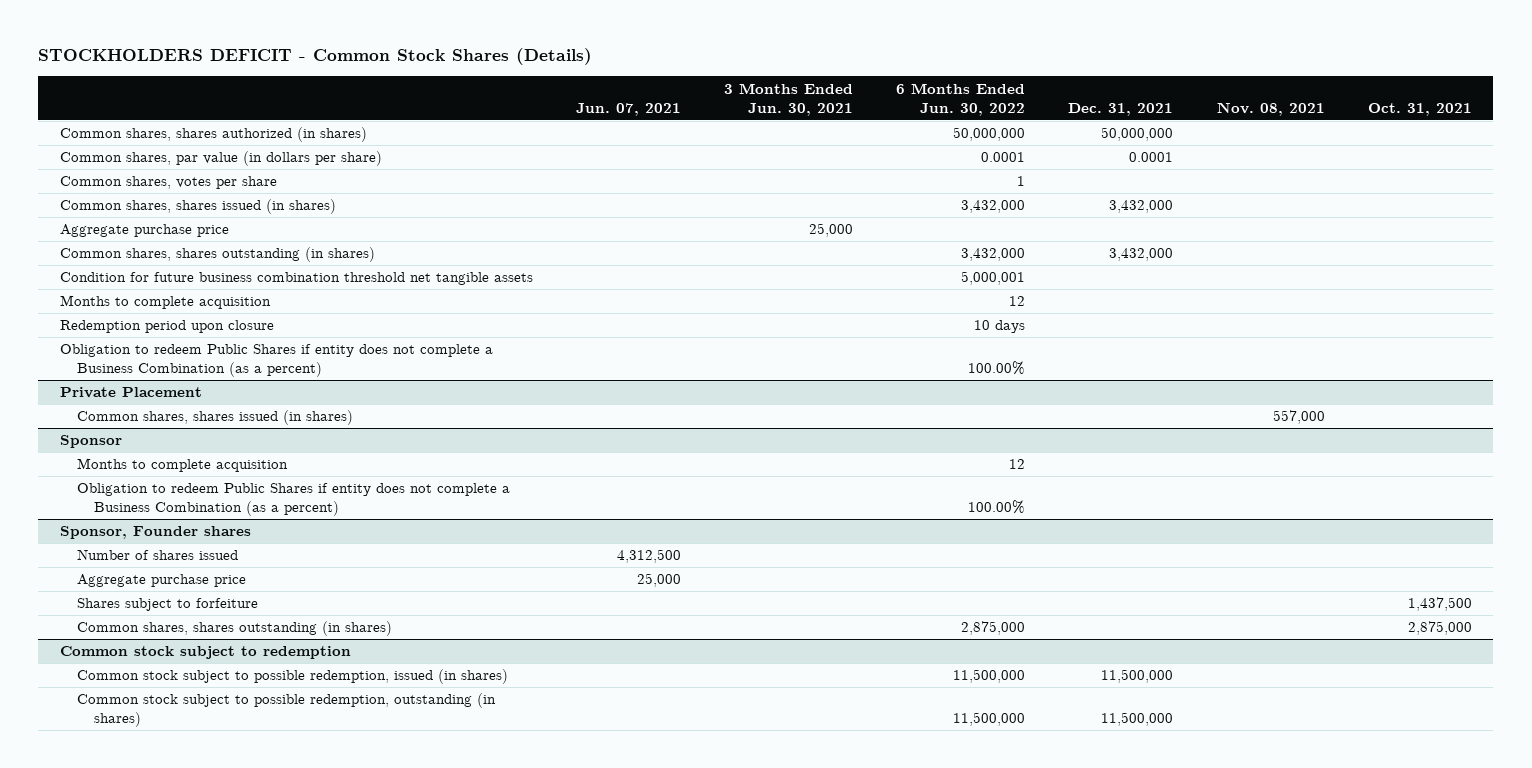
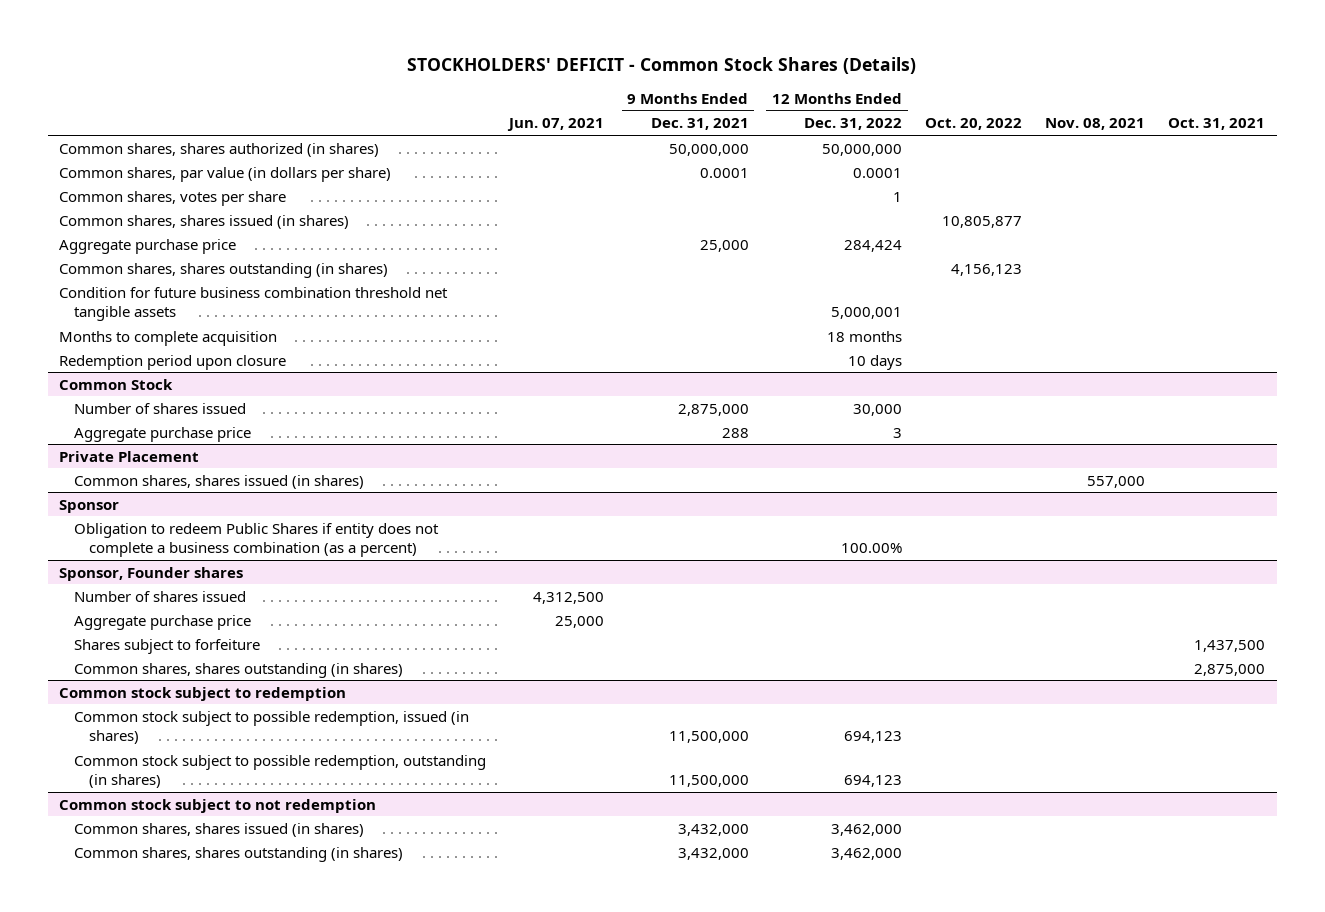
- STOCKHOLDERS DEFICIT - Common Stock Shares (Details)
+ STOCKHOLDERS' DEFICIT - Common Stock Shares (Details)
- | Jun. 07, 2021 | 3 Months Ended Jun. 30, 2021 | 6 Months Ended Jun. 30, 2022 | Dec. 31, 2021 | Nov. 08, 2021 | Oct. 31, 2021
+ | Jun. 07, 2021 | 9 Months Ended Dec. 31, 2021 | 12 Months Ended Dec. 31, 2022 | Oct. 20, 2022 | Nov. 08, 2021 | Oct. 31, 2021
- Obligation to redeem Public Shares if entity does not complete a Business Combination (as a percent) | | | 100.00% | | |
+ Common Stock
+ Number of shares issued | | 2,875,000 | 30,000 | | |
+ Aggregate purchase price | | 288 | 3 | | |
@ Sponsor
- Months to complete acquisition | | | 12 | | |
- Obligation to redeem Public Shares if entity does not complete a Business Combination (as a percent) | | | 100.00% | | |
+ Obligation to redeem Public Shares if entity does not complete a business combination (as a percent) | | | 100.00% | | |
+ Common stock subject to not redemption
+ Common shares, shares issued (in shares) | | 3,432,000 | 3,462,000 | | |
+ Common shares, shares outstanding (in shares) | | 3,432,000 | 3,462,000 | | |

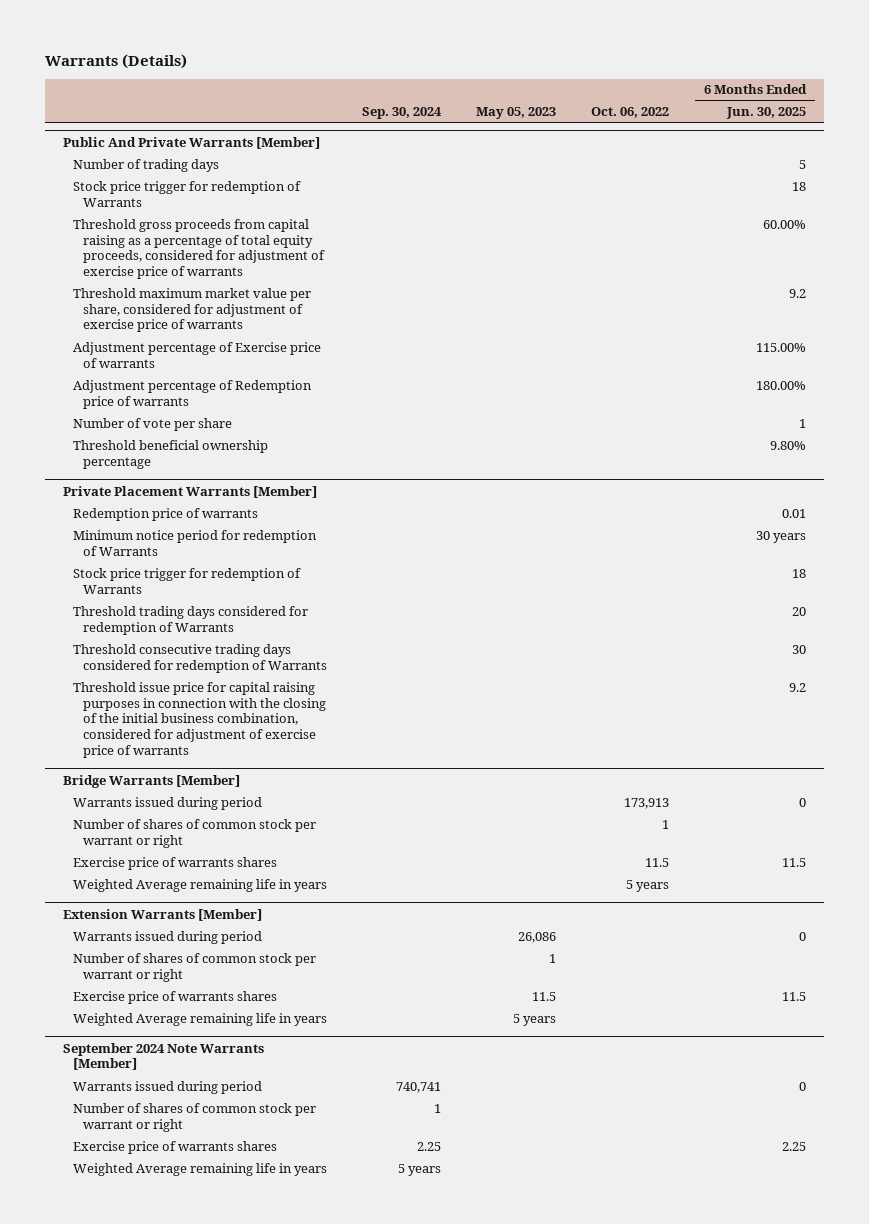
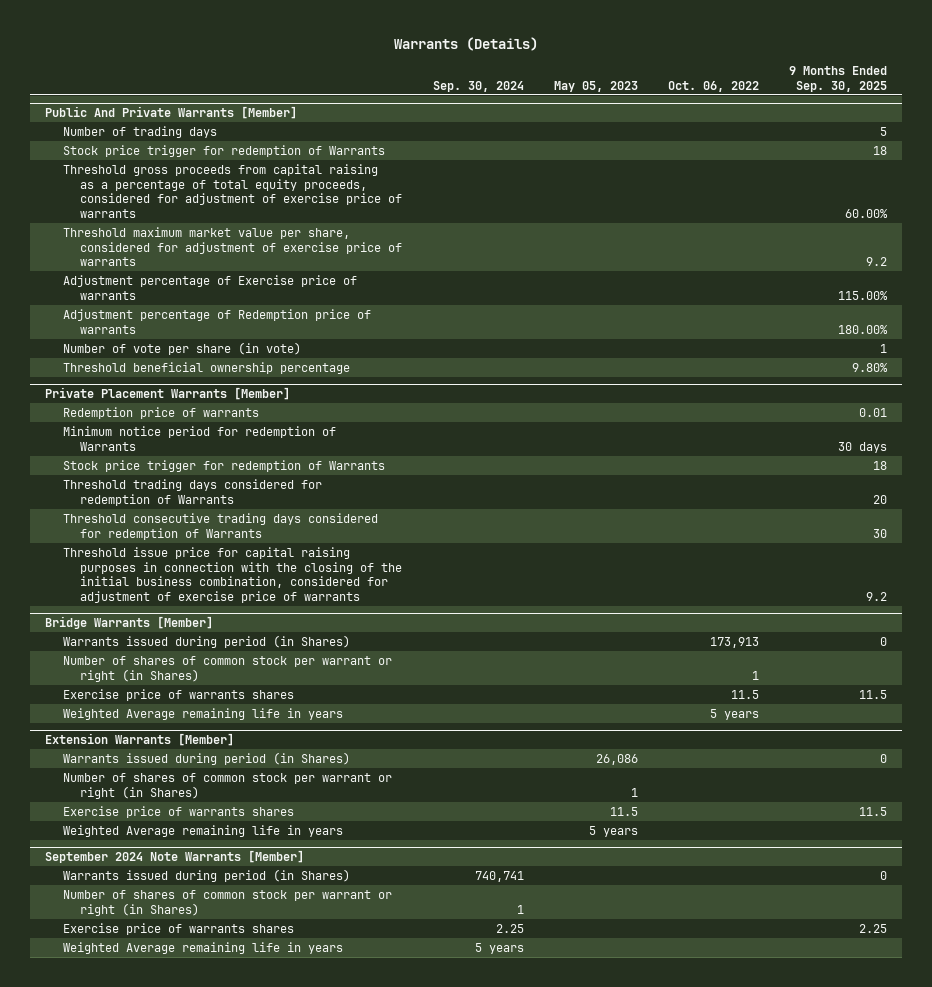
- | Sep. 30, 2024 | May 05, 2023 | Oct. 06, 2022 | 6 Months Ended Jun. 30, 2025
+ | Sep. 30, 2024 | May 05, 2023 | Oct. 06, 2022 | 9 Months Ended Sep. 30, 2025
@ Public And Private Warrants [Member]
- Number of vote per share | | | | 1
+ Number of vote per share (in vote) | | | | 1
@ Bridge Warrants [Member]
- Warrants issued during period | | | 173,913 | 0
- Number of shares of common stock per warrant or right | | | 1 |
+ Warrants issued during period (in Shares) | | | 173,913 | 0
+ Number of shares of common stock per warrant or right (in Shares) | | | 1 |
@ Extension Warrants [Member]
- Warrants issued during period | | 26,086 | | 0
- Number of shares of common stock per warrant or right | | 1 | |
+ Warrants issued during period (in Shares) | | 26,086 | | 0
+ Number of shares of common stock per warrant or right (in Shares) | | 1 | |
@ September 2024 Note Warrants [Member]
- Warrants issued during period | 740,741 | | | 0
- Number of shares of common stock per warrant or right | 1 | | |
+ Warrants issued during period (in Shares) | 740,741 | | | 0
+ Number of shares of common stock per warrant or right (in Shares) | 1 | | |

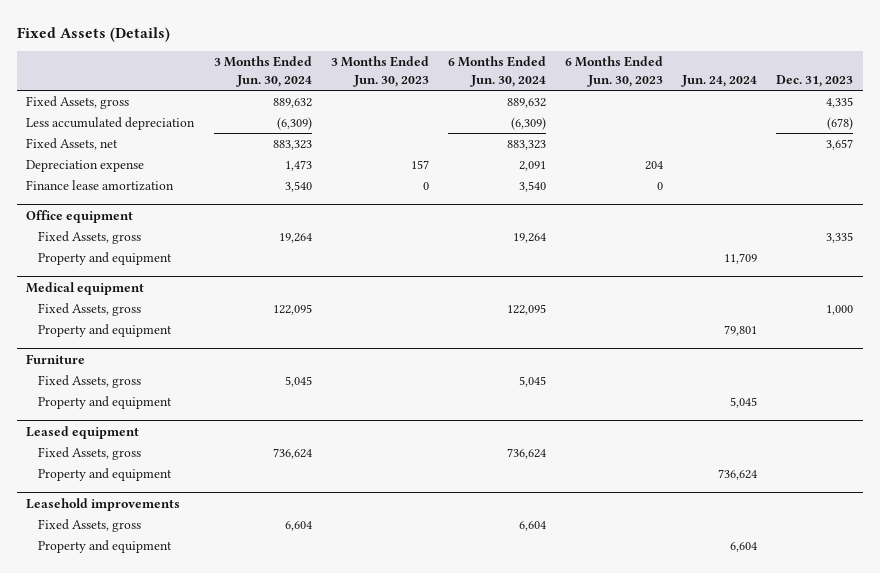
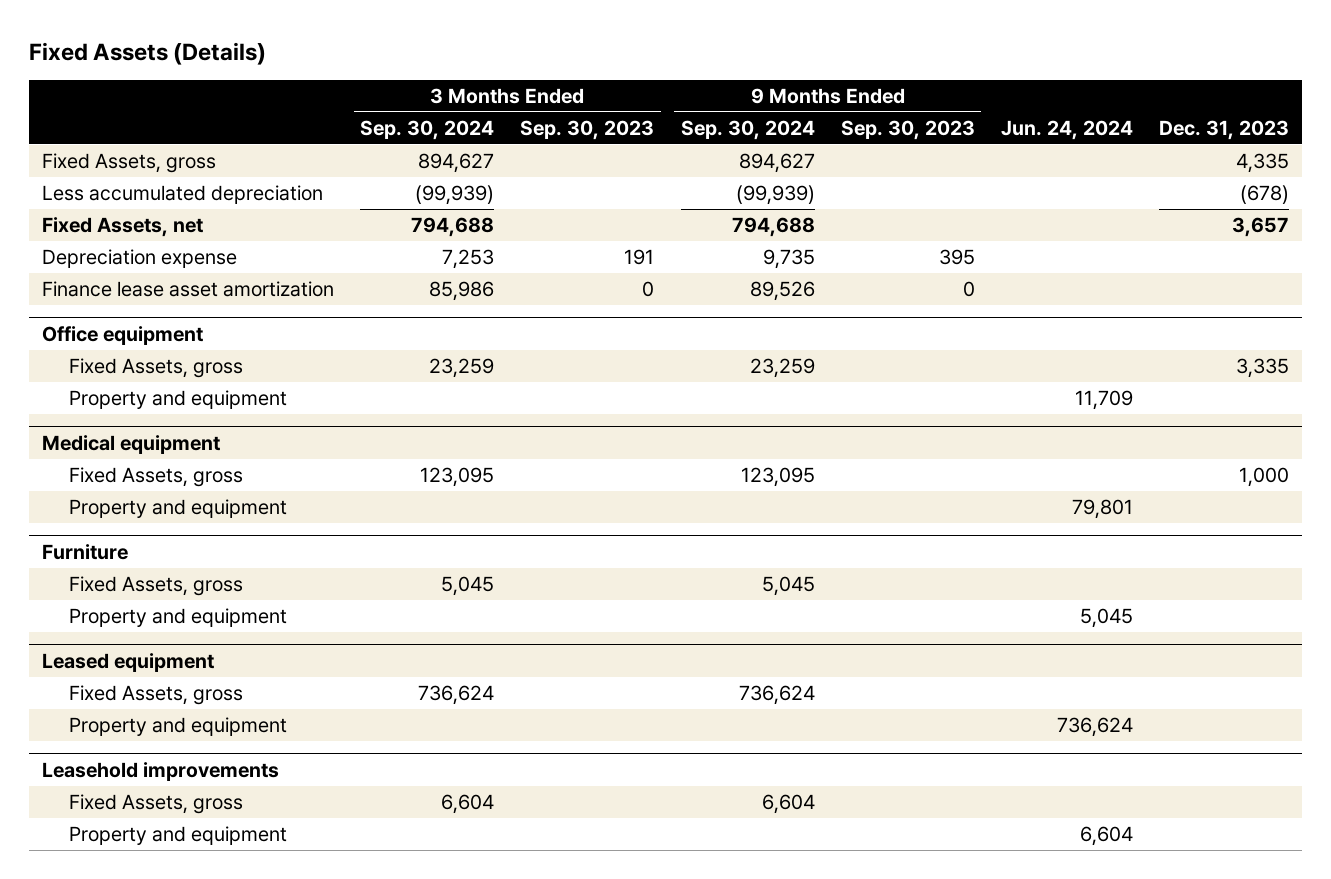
- | 3 Months Ended Jun. 30, 2024 | 3 Months Ended Jun. 30, 2023 | 6 Months Ended Jun. 30, 2024 | 6 Months Ended Jun. 30, 2023 | Jun. 24, 2024 | Dec. 31, 2023
+ | 3 Months Ended Sep. 30, 2024 | 3 Months Ended Sep. 30, 2023 | 9 Months Ended Sep. 30, 2024 | 9 Months Ended Sep. 30, 2023 | Jun. 24, 2024 | Dec. 31, 2023
- Finance lease amortization | 3,540 | 0 | 3,540 | 0 | |
+ Finance lease asset amortization | 85,986 | 0 | 89,526 | 0 | |

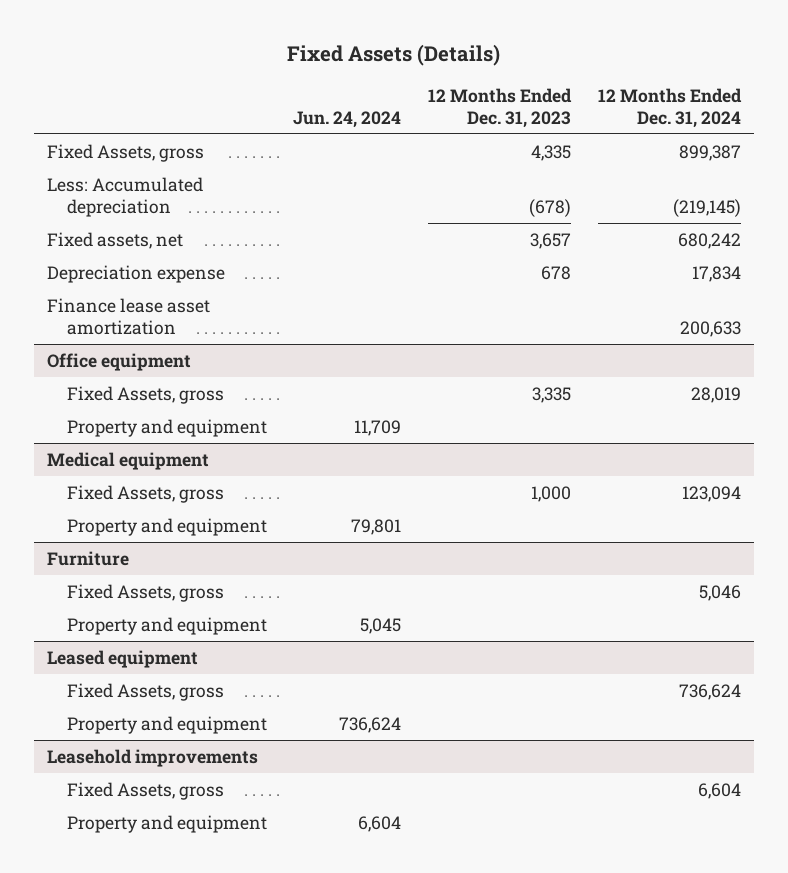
- | 3 Months Ended Sep. 30, 2024 | 3 Months Ended Sep. 30, 2023 | 9 Months Ended Sep. 30, 2024 | 9 Months Ended Sep. 30, 2023 | Jun. 24, 2024 | Dec. 31, 2023
+ | Jun. 24, 2024 | 12 Months Ended Dec. 31, 2023 | 12 Months Ended Dec. 31, 2024
- Less accumulated depreciation | (99,939) | | (99,939) | | | (678)
- Fixed Assets, net | 794,688 | | 794,688 | | | 3,657
+ Less: Accumulated depreciation | | (678) | (219,145)
+ Fixed assets, net | | 3,657 | 680,242

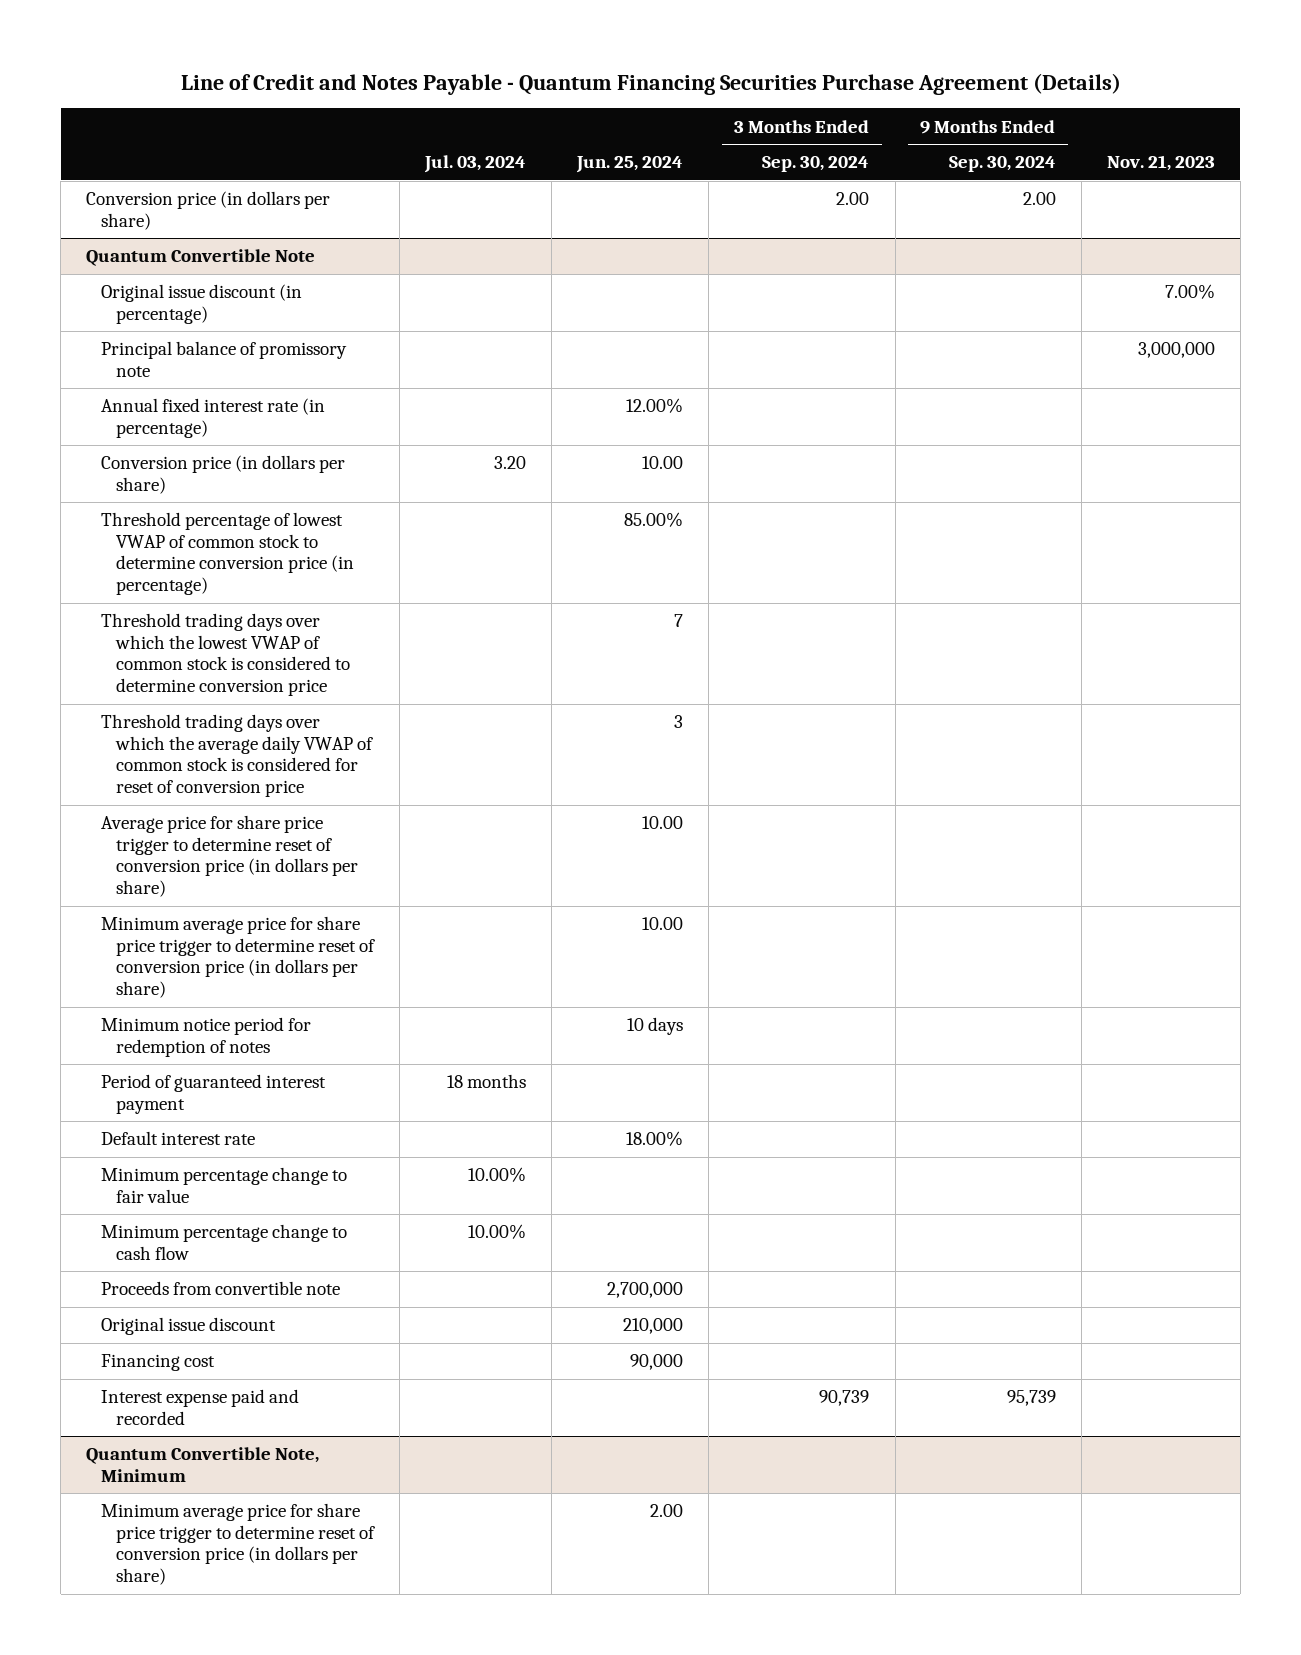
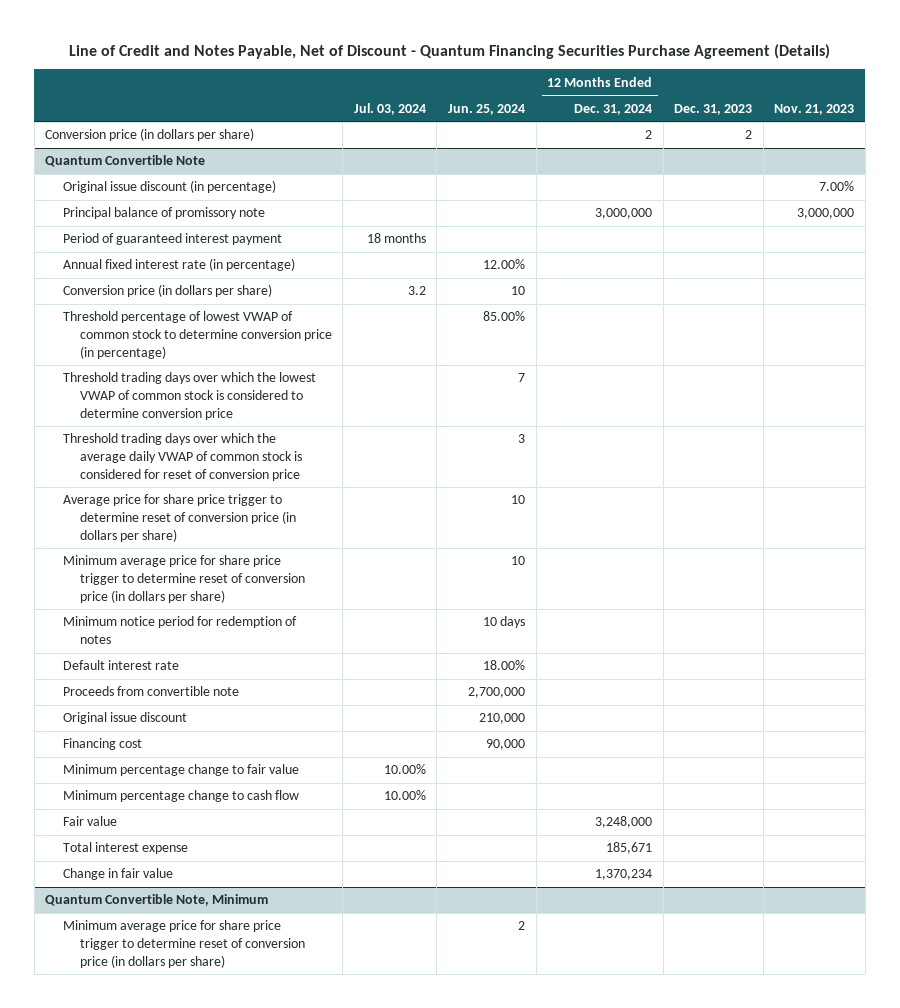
- Line of Credit and Notes Payable - Quantum Financing Securities Purchase Agreement (Details)
+ Line of Credit and Notes Payable, Net of Discount - Quantum Financing Securities Purchase Agreement (Details)
- | Jul. 03, 2024 | Jun. 25, 2024 | 3 Months Ended Sep. 30, 2024 | 9 Months Ended Sep. 30, 2024 | Nov. 21, 2023
+ | Jul. 03, 2024 | Jun. 25, 2024 | 12 Months Ended Dec. 31, 2024 | Dec. 31, 2023 | Nov. 21, 2023
@ Quantum Convertible Note
moved up: Period of guaranteed interest payment | 18 months | | | |
- Conversion price (in dollars per share) | 3.20 | 10.00 | | |
+ Conversion price (in dollars per share) | 3.2 | 10 | | |
- Average price for share price trigger to determine reset of conversion price (in dollars per share) | | 10.00 | | |
- Minimum average price for share price trigger to determine reset of conversion price (in dollars per share) | | 10.00 | | |
+ Average price for share price trigger to determine reset of conversion price (in dollars per share) | | 10 | | |
+ Minimum average price for share price trigger to determine reset of conversion price (in dollars per share) | | 10 | | |
- Interest expense paid and recorded | | | 90,739 | 95,739 |
moved down: Minimum percentage change to fair value | 10.00% | | | |
moved down: Minimum percentage change to cash flow | 10.00% | | | |
+ Fair value | | | 3,248,000 | |
+ Total interest expense | | | 185,671 | |
+ Change in fair value | | | 1,370,234 | |
@ Quantum Convertible Note, Minimum
- Minimum average price for share price trigger to determine reset of conversion price (in dollars per share) | | 2.00 | | |
+ Minimum average price for share price trigger to determine reset of conversion price (in dollars per share) | | 2 | | |

